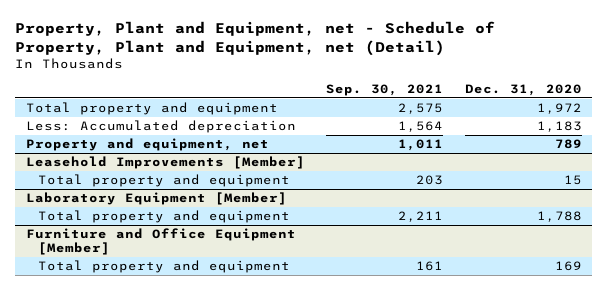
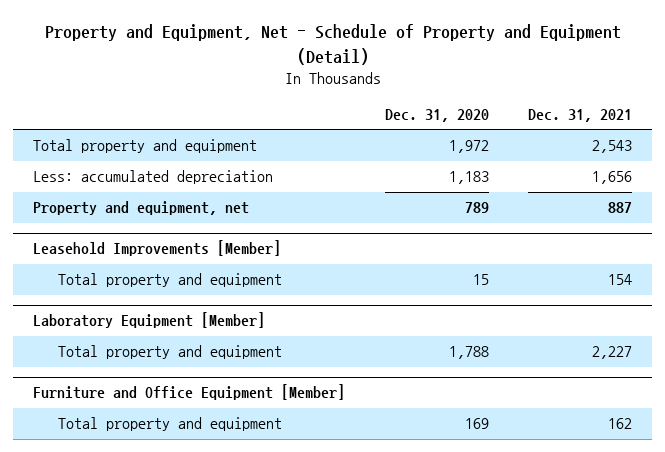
- Property, Plant and Equipment, net - Schedule of Property, Plant and Equipment, net (Detail)
+ Property and Equipment, Net - Schedule of Property and Equipment (Detail)
- | Sep. 30, 2021 | Dec. 31, 2020
+ | Dec. 31, 2020 | Dec. 31, 2021
- Less: Accumulated depreciation | 1,564 | 1,183
+ Less: accumulated depreciation | 1,183 | 1,656

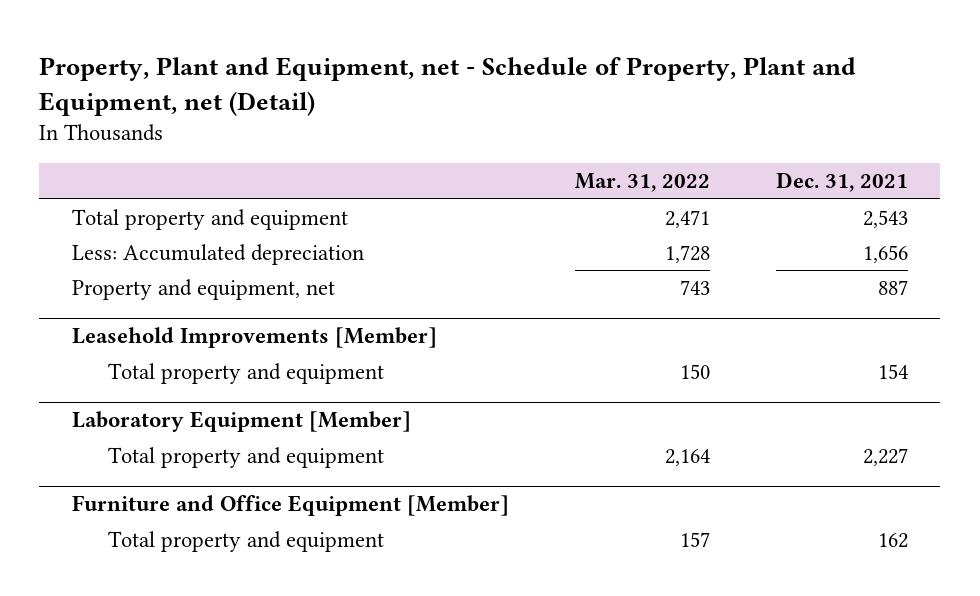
- Property and Equipment, Net - Schedule of Property and Equipment (Detail)
+ Property, Plant and Equipment, net - Schedule of Property, Plant and Equipment, net (Detail)
- | Dec. 31, 2020 | Dec. 31, 2021
+ | Mar. 31, 2022 | Dec. 31, 2021
- Less: accumulated depreciation | 1,183 | 1,656
+ Less: Accumulated depreciation | 1,728 | 1,656

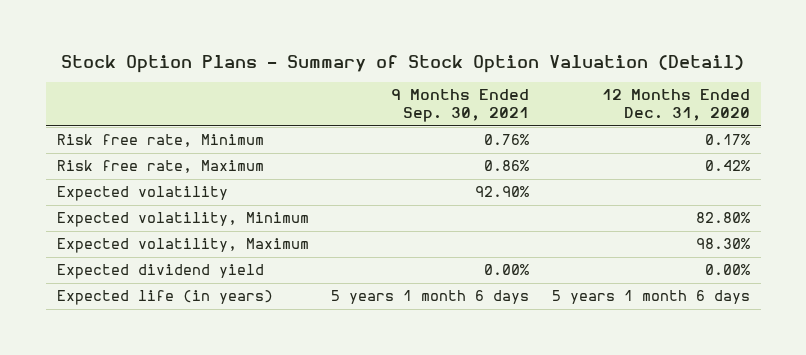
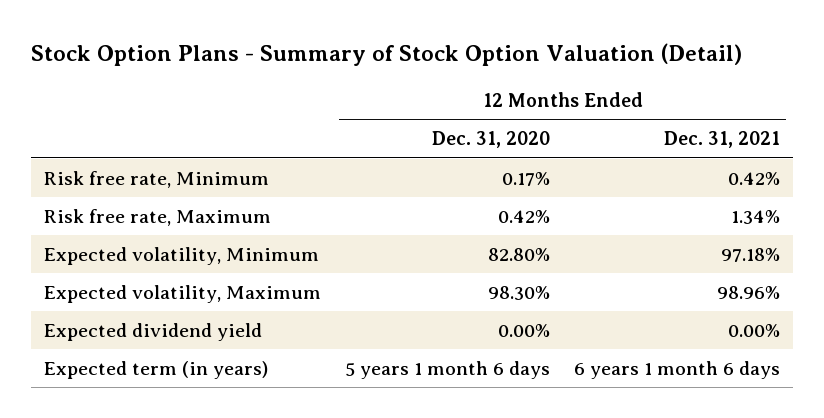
- | 9 Months Ended Sep. 30, 2021 | 12 Months Ended Dec. 31, 2020
+ | 12 Months Ended Dec. 31, 2020 | 12 Months Ended Dec. 31, 2021
- Expected volatility | 92.90% |
- Expected life (in years) | 5 years 1 month 6 days | 5 years 1 month 6 days
+ Expected term (in years) | 5 years 1 month 6 days | 6 years 1 month 6 days

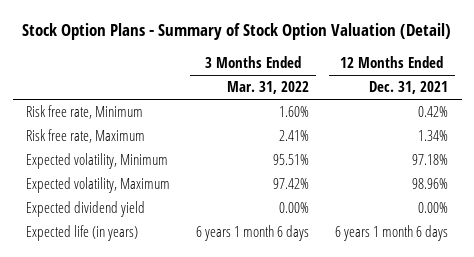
- | 12 Months Ended Dec. 31, 2020 | 12 Months Ended Dec. 31, 2021
+ | 3 Months Ended Mar. 31, 2022 | 12 Months Ended Dec. 31, 2021
- Expected term (in years) | 5 years 1 month 6 days | 6 years 1 month 6 days
+ Expected life (in years) | 6 years 1 month 6 days | 6 years 1 month 6 days

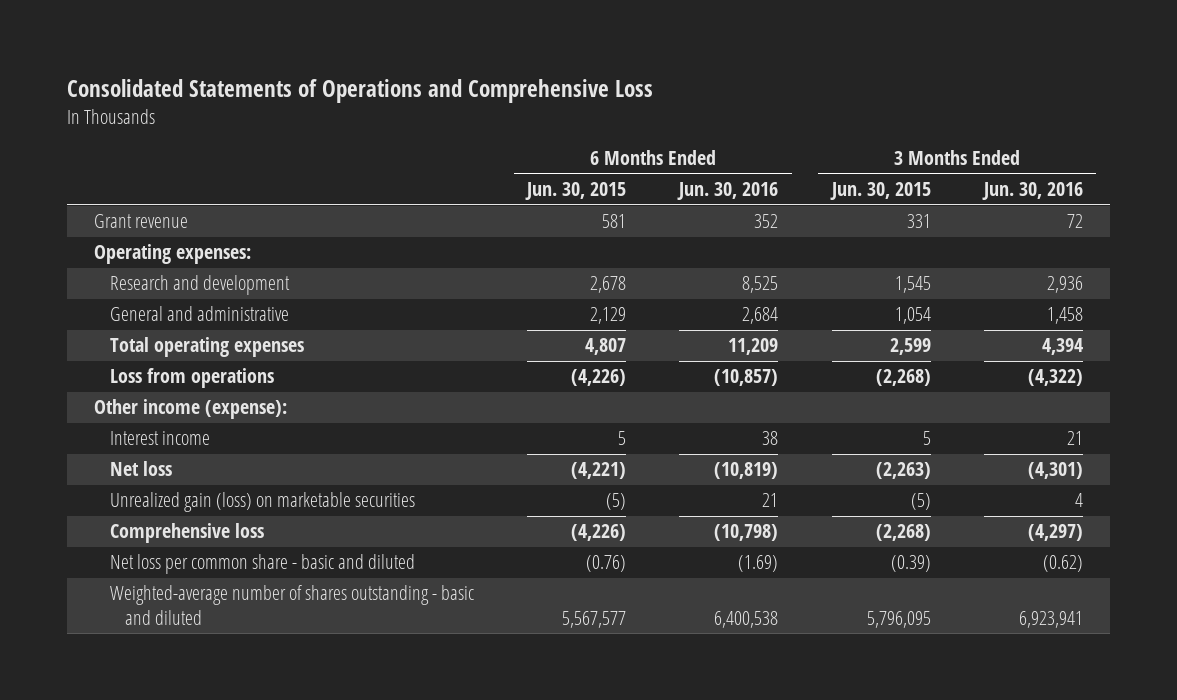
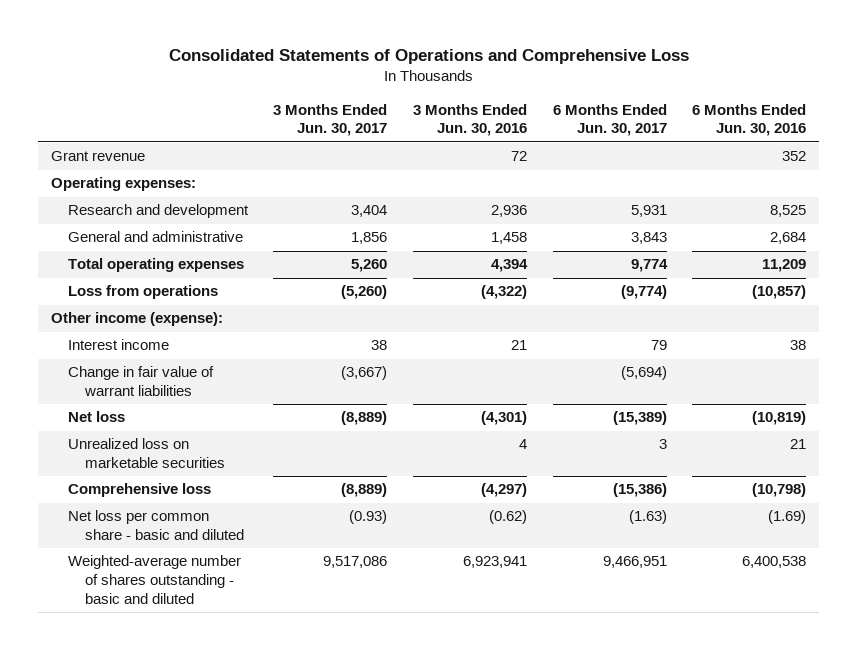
- | 6 Months Ended Jun. 30, 2015 | 6 Months Ended Jun. 30, 2016 | 3 Months Ended Jun. 30, 2015 | 3 Months Ended Jun. 30, 2016
+ | 3 Months Ended Jun. 30, 2017 | 3 Months Ended Jun. 30, 2016 | 6 Months Ended Jun. 30, 2017 | 6 Months Ended Jun. 30, 2016
+ Change in fair value of warrant liabilities | (3,667) | | (5,694) |
- Unrealized gain (loss) on marketable securities | (5) | 21 | (5) | 4
+ Unrealized loss on marketable securities | | 4 | 3 | 21

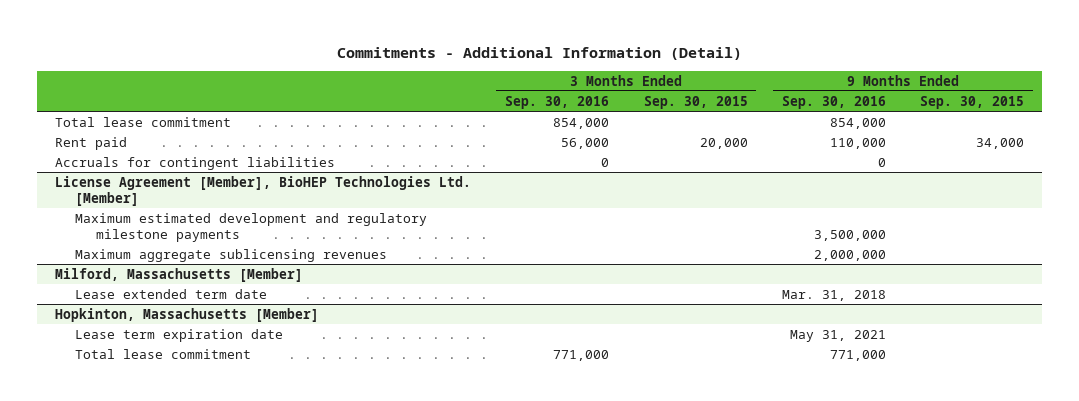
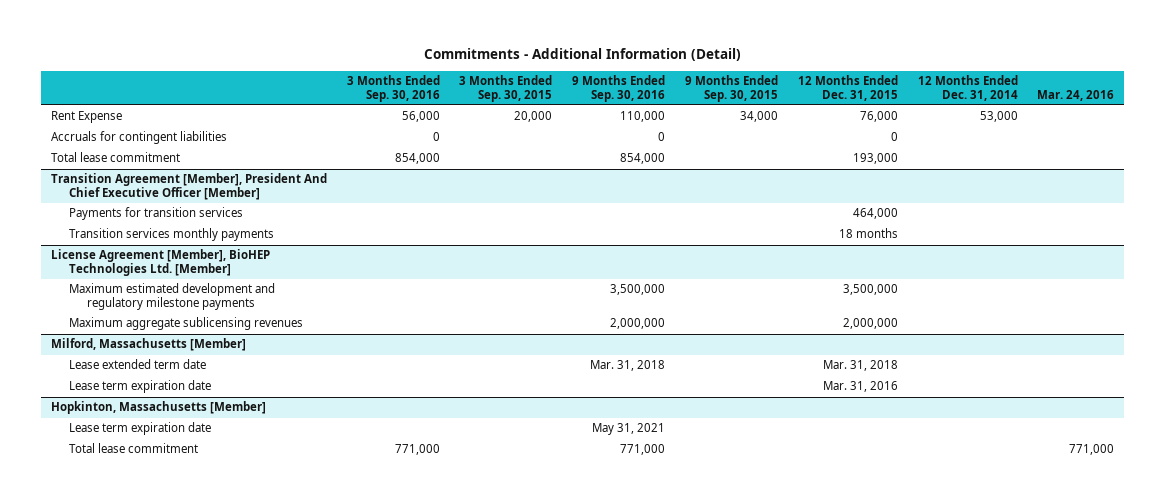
- | 3 Months Ended Sep. 30, 2016 | 3 Months Ended Sep. 30, 2015 | 9 Months Ended Sep. 30, 2016 | 9 Months Ended Sep. 30, 2015
+ | 3 Months Ended Sep. 30, 2016 | 3 Months Ended Sep. 30, 2015 | 9 Months Ended Sep. 30, 2016 | 9 Months Ended Sep. 30, 2015 | 12 Months Ended Dec. 31, 2015 | 12 Months Ended Dec. 31, 2014 | Mar. 24, 2016
- Rent paid | 56,000 | 20,000 | 110,000 | 34,000
+ Rent Expense | 56,000 | 20,000 | 110,000 | 34,000 | 76,000 | 53,000 |
moved down: Total lease commitment | 854,000 | | 854,000 | | 193,000 | |
+ Transition Agreement [Member], President And Chief Executive Officer [Member]
+ Payments for transition services | | | | | 464,000 | |
+ Transition services monthly payments | | | | | 18 months | |
@ Milford, Massachusetts [Member]
+ Lease term expiration date | | | | | Mar. 31, 2016 | |

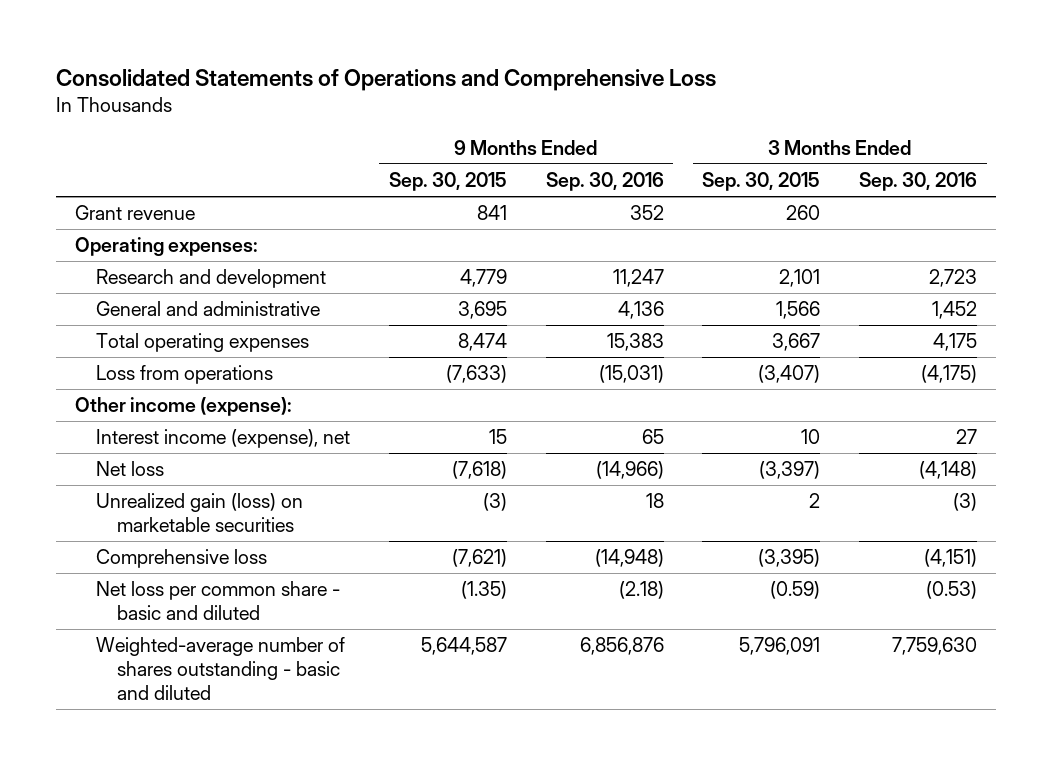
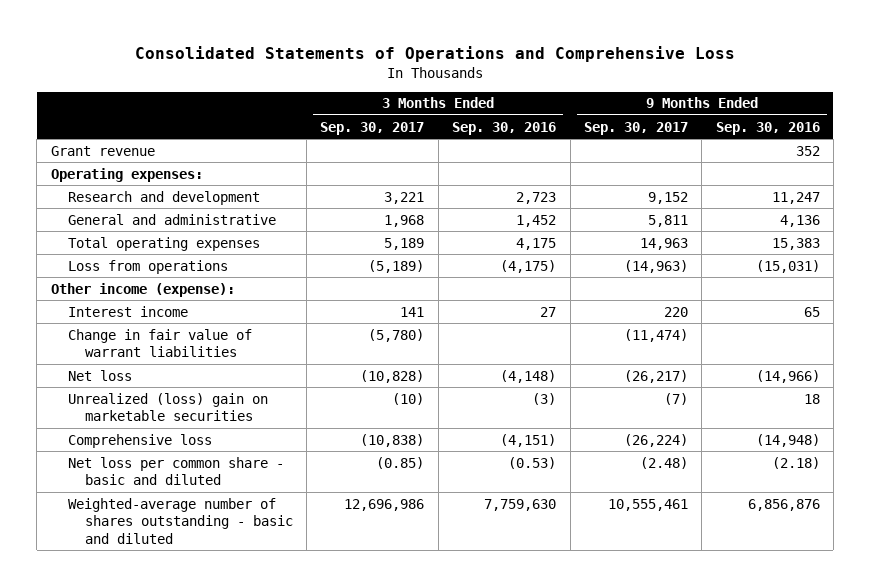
- | 9 Months Ended Sep. 30, 2015 | 9 Months Ended Sep. 30, 2016 | 3 Months Ended Sep. 30, 2015 | 3 Months Ended Sep. 30, 2016
+ | 3 Months Ended Sep. 30, 2017 | 3 Months Ended Sep. 30, 2016 | 9 Months Ended Sep. 30, 2017 | 9 Months Ended Sep. 30, 2016
- Interest income (expense), net | 15 | 65 | 10 | 27
+ Interest income | 141 | 27 | 220 | 65
+ Change in fair value of warrant liabilities | (5,780) | | (11,474) |
- Unrealized gain (loss) on marketable securities | (3) | 18 | 2 | (3)
+ Unrealized (loss) gain on marketable securities | (10) | (3) | (7) | 18

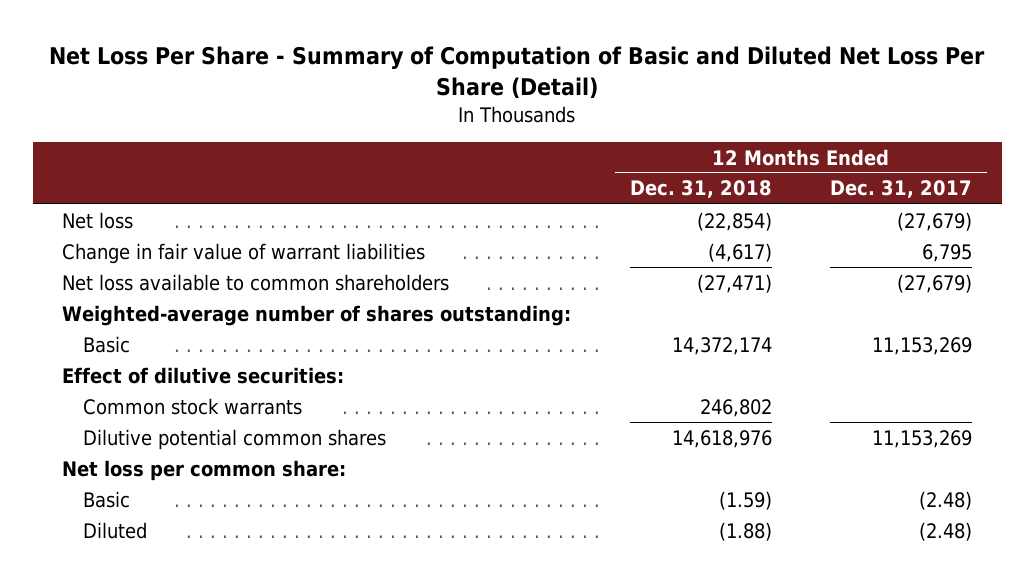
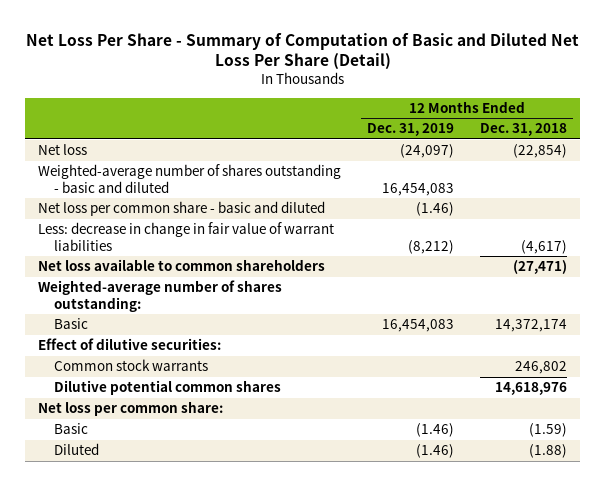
- | 12 Months Ended Dec. 31, 2018 | 12 Months Ended Dec. 31, 2017
+ | 12 Months Ended Dec. 31, 2019 | 12 Months Ended Dec. 31, 2018
- Change in fair value of warrant liabilities | (4,617) | 6,795
+ Weighted-average number of shares outstanding - basic and diluted | 16,454,083 |
+ Net loss per common share - basic and diluted | (1.46) |
+ Less: decrease in change in fair value of warrant liabilities | (8,212) | (4,617)

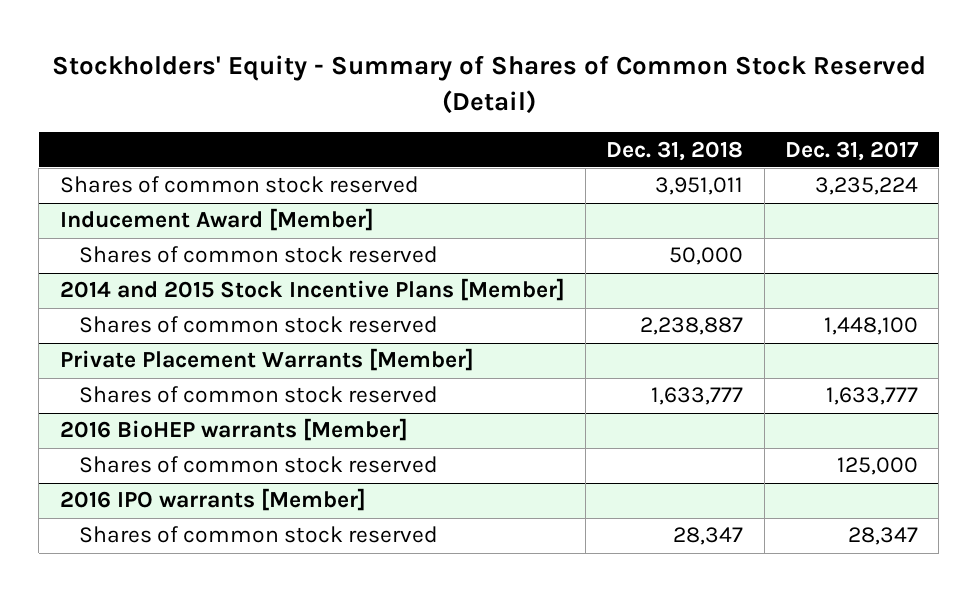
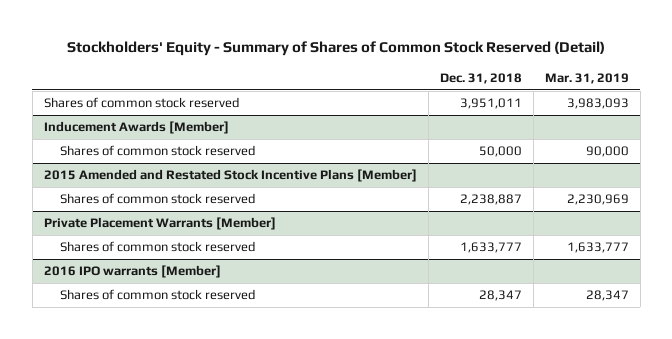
- | Dec. 31, 2018 | Dec. 31, 2017
+ | Dec. 31, 2018 | Mar. 31, 2019
- Inducement Award [Member]
+ Inducement Awards [Member]
- 2014 and 2015 Stock Incentive Plans [Member]
+ 2015 Amended and Restated Stock Incentive Plans [Member]
- 2016 BioHEP warrants [Member]
- Shares of common stock reserved | | 125,000

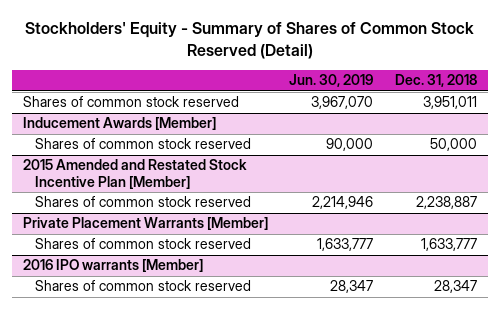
- | Dec. 31, 2018 | Mar. 31, 2019
+ | Jun. 30, 2019 | Dec. 31, 2018
- 2015 Amended and Restated Stock Incentive Plans [Member]
+ 2015 Amended and Restated Stock Incentive Plan [Member]

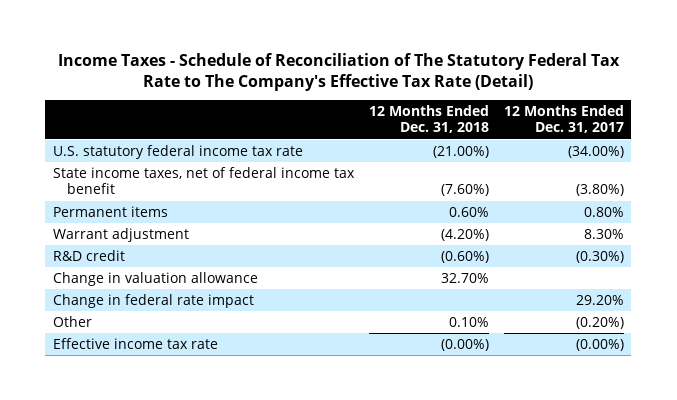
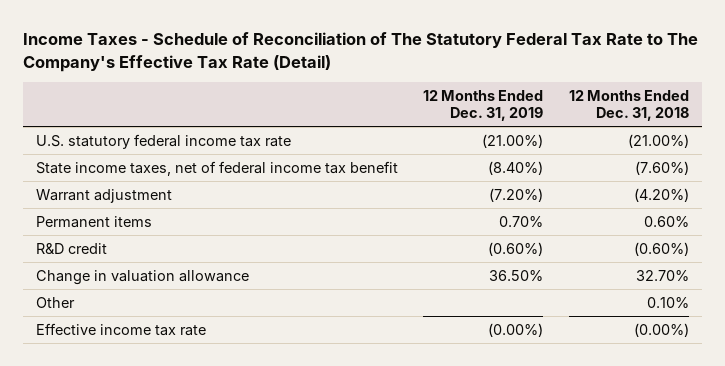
- | 12 Months Ended Dec. 31, 2018 | 12 Months Ended Dec. 31, 2017
+ | 12 Months Ended Dec. 31, 2019 | 12 Months Ended Dec. 31, 2018
moved down: Permanent items | 0.70% | 0.60%
- Change in federal rate impact | | 29.20%

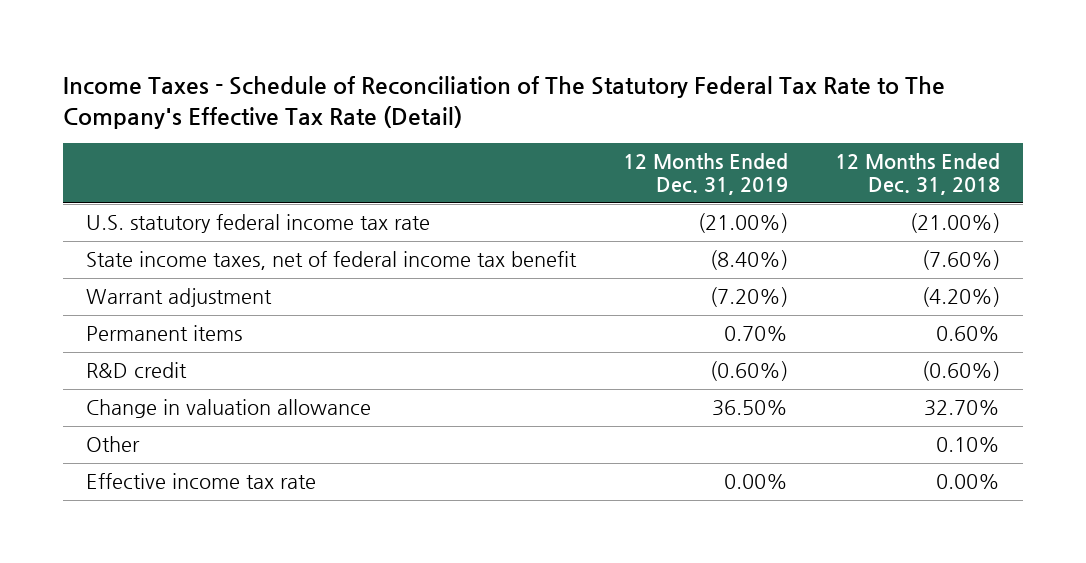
- Effective income tax rate | (0.00%) | (0.00%)
+ Effective income tax rate | 0.00% | 0.00%

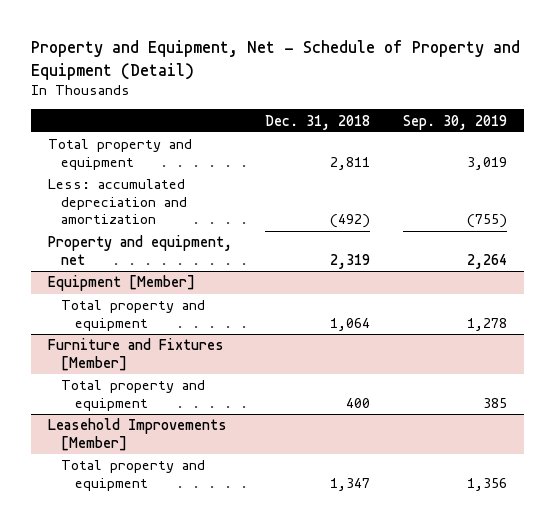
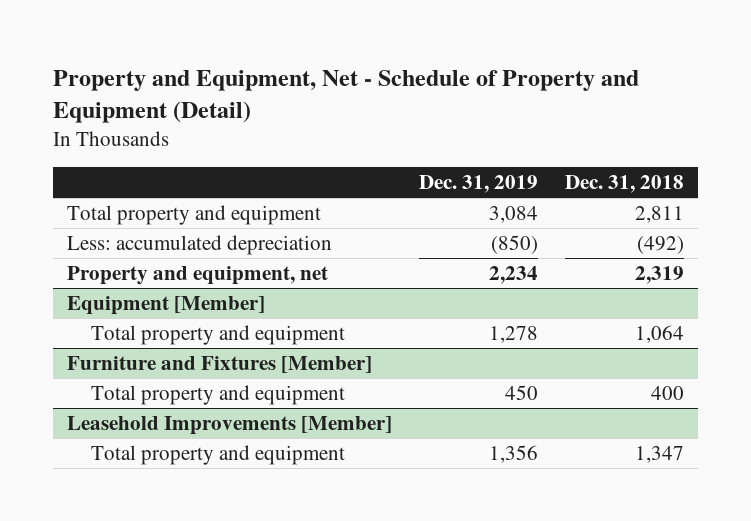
- | Dec. 31, 2018 | Sep. 30, 2019
+ | Dec. 31, 2019 | Dec. 31, 2018
- Less: accumulated depreciation and amortization | (492) | (755)
+ Less: accumulated depreciation | (850) | (492)

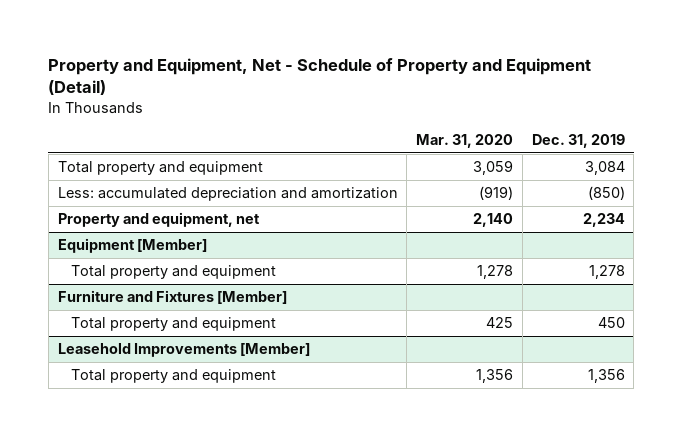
- | Dec. 31, 2019 | Dec. 31, 2018
+ | Mar. 31, 2020 | Dec. 31, 2019
- Less: accumulated depreciation | (850) | (492)
+ Less: accumulated depreciation and amortization | (919) | (850)

